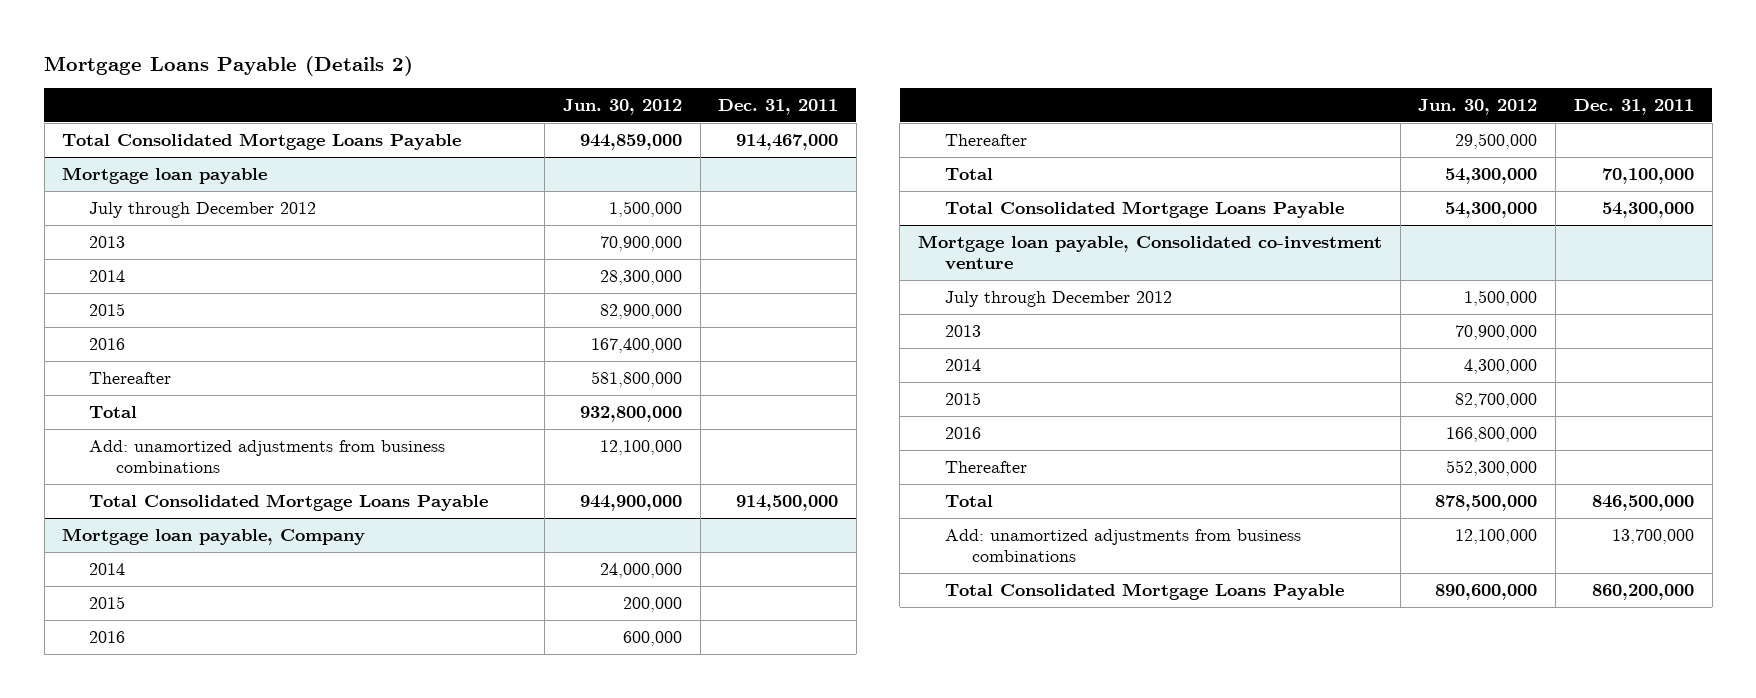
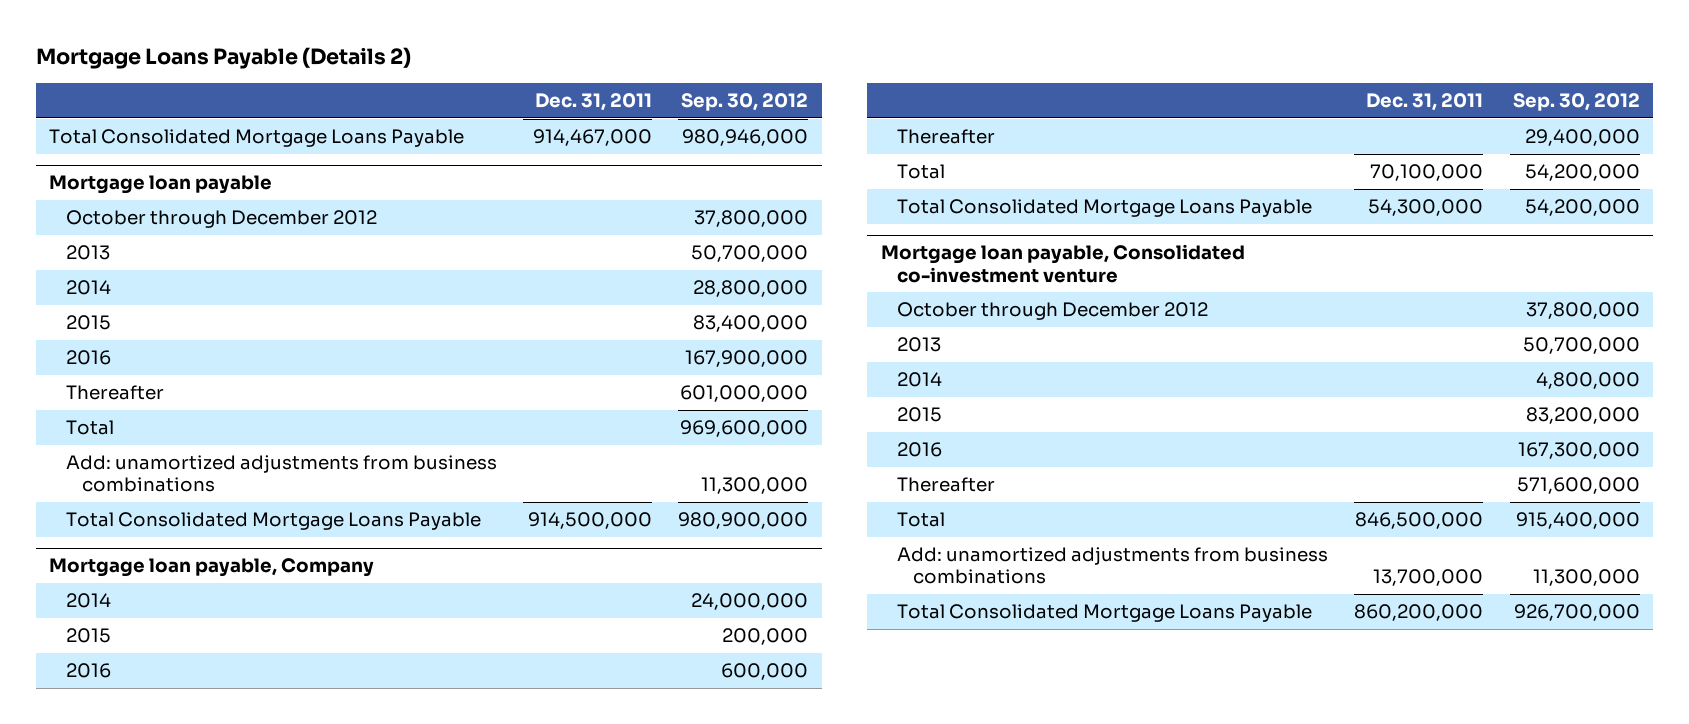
- | Jun. 30, 2012 | Dec. 31, 2011
+ | Dec. 31, 2011 | Sep. 30, 2012
@ Mortgage loan payable
- July through December 2012 | 1,500,000 |
+ October through December 2012 | | 37,800,000
@ Mortgage loan payable, Consolidated co-investment venture
- July through December 2012 | 1,500,000 |
+ October through December 2012 | | 37,800,000

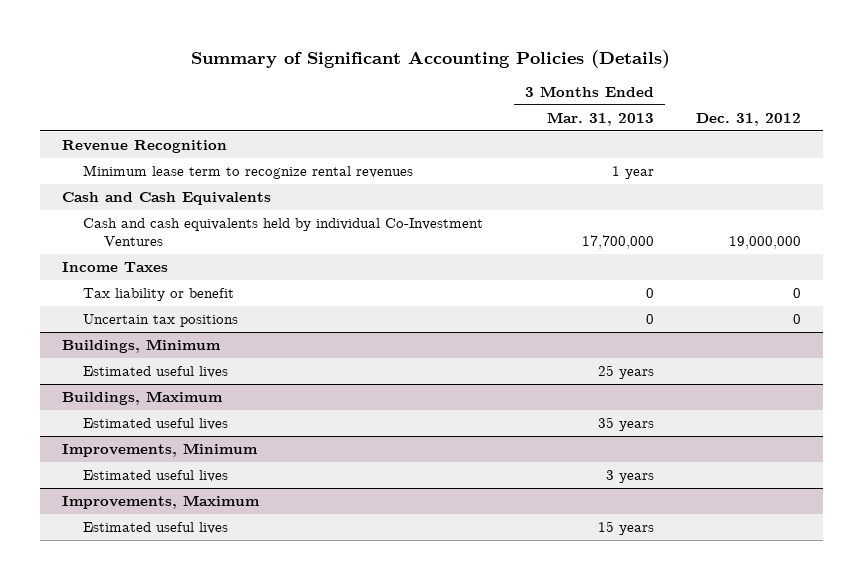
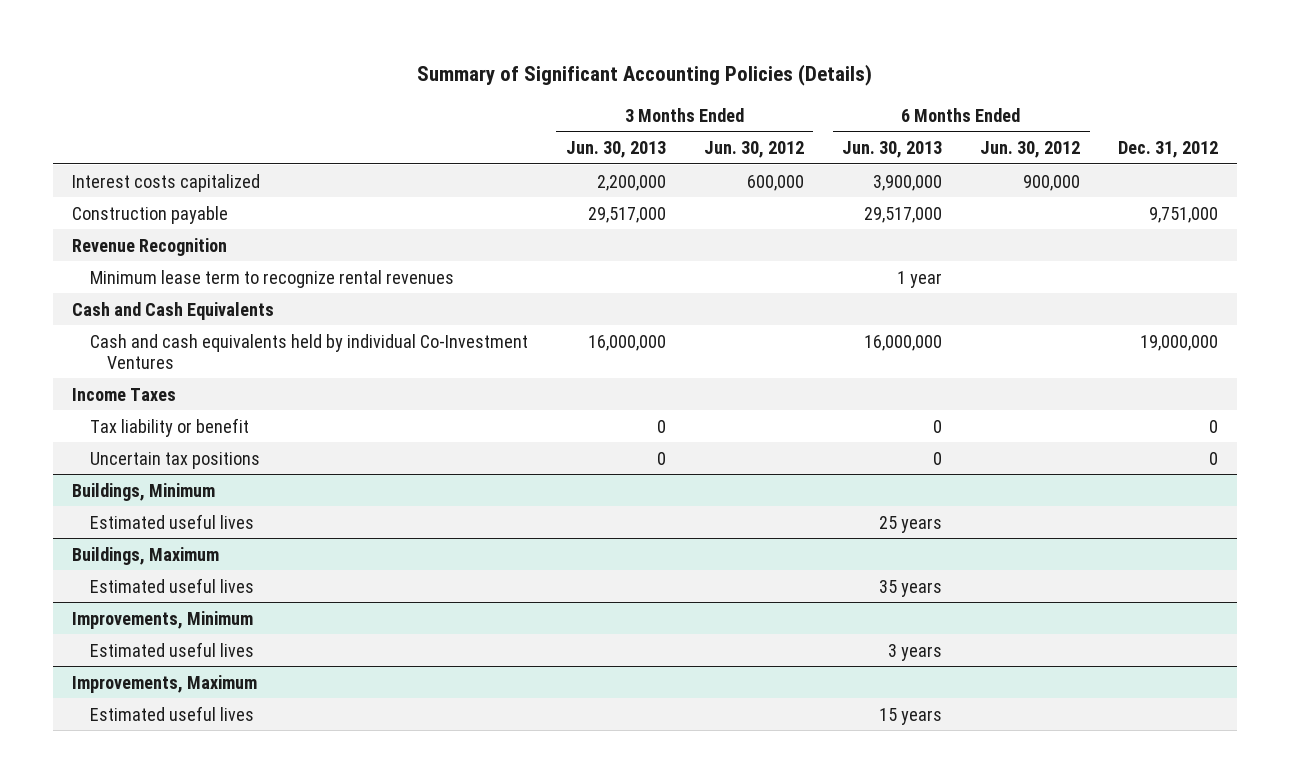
- | 3 Months Ended Mar. 31, 2013 | Dec. 31, 2012
+ | 3 Months Ended Jun. 30, 2013 | 3 Months Ended Jun. 30, 2012 | 6 Months Ended Jun. 30, 2013 | 6 Months Ended Jun. 30, 2012 | Dec. 31, 2012
+ Interest costs capitalized | 2,200,000 | 600,000 | 3,900,000 | 900,000 |
+ Construction payable | 29,517,000 | | 29,517,000 | | 9,751,000

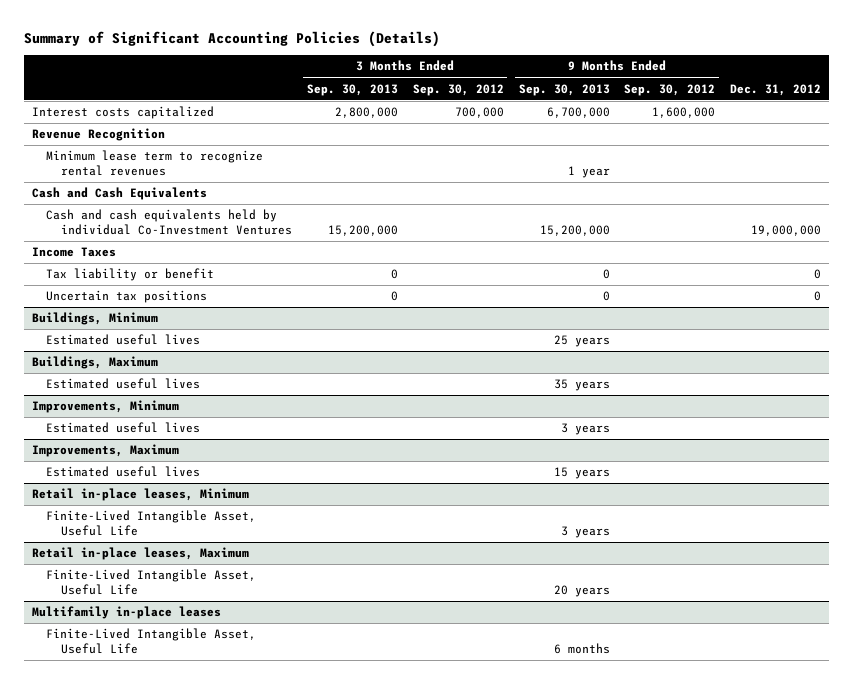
- | 3 Months Ended Jun. 30, 2013 | 3 Months Ended Jun. 30, 2012 | 6 Months Ended Jun. 30, 2013 | 6 Months Ended Jun. 30, 2012 | Dec. 31, 2012
+ | 3 Months Ended Sep. 30, 2013 | 3 Months Ended Sep. 30, 2012 | 9 Months Ended Sep. 30, 2013 | 9 Months Ended Sep. 30, 2012 | Dec. 31, 2012
- Construction payable | 29,517,000 | | 29,517,000 | | 9,751,000
+ Retail in-place leases, Minimum
+ Finite-Lived Intangible Asset, Useful Life | | | 3 years | |
+ Retail in-place leases, Maximum
+ Finite-Lived Intangible Asset, Useful Life | | | 20 years | |
+ Multifamily in-place leases
+ Finite-Lived Intangible Asset, Useful Life | | | 6 months | |

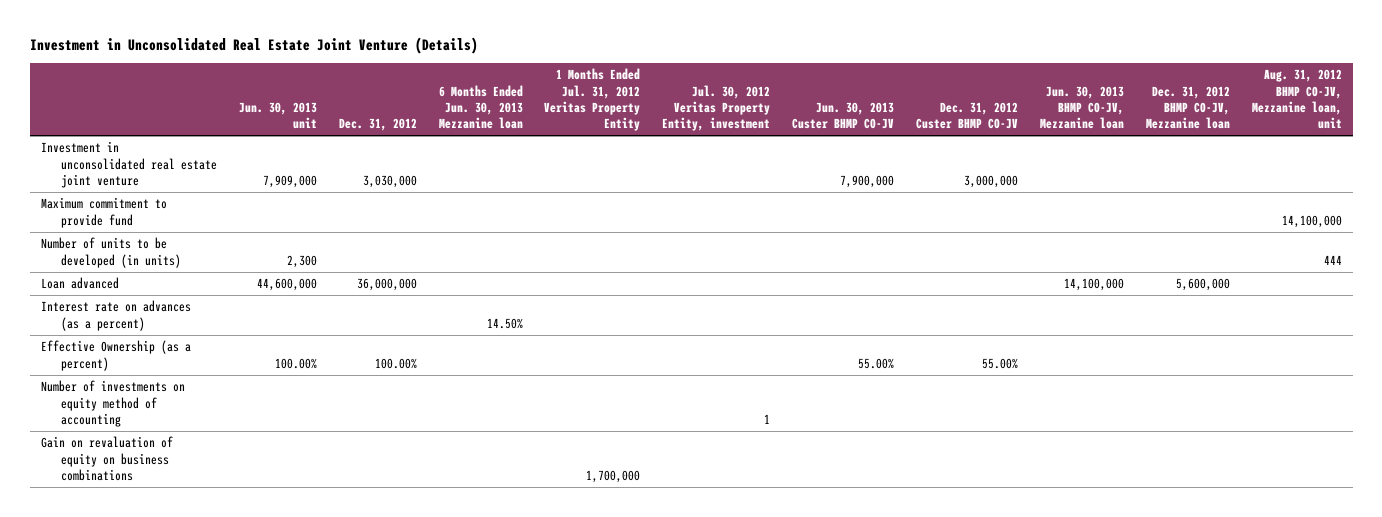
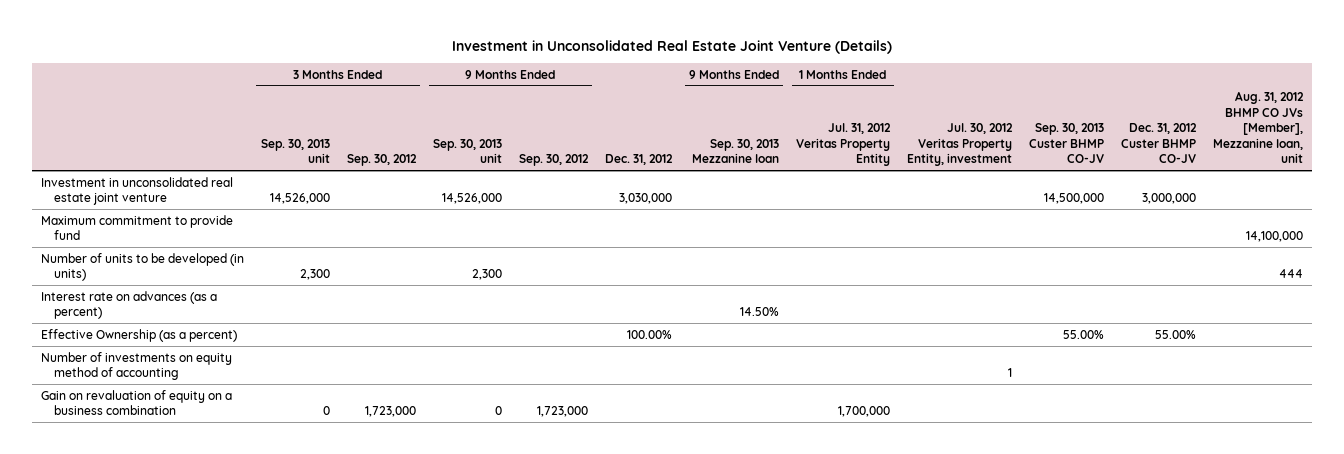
- | Jun. 30, 2013 unit | Dec. 31, 2012 | 6 Months Ended Jun. 30, 2013 Mezzanine loan | 1 Months Ended Jul. 31, 2012 Veritas Property Entity | Jul. 30, 2012 Veritas Property Entity, investment | Jun. 30, 2013 Custer BHMP CO-JV | Dec. 31, 2012 Custer BHMP CO-JV | Jun. 30, 2013 BHMP CO-JV, Mezzanine loan | Dec. 31, 2012 BHMP CO-JV, Mezzanine loan | Aug. 31, 2012 BHMP CO-JV, Mezzanine loan, unit
+ | 3 Months Ended Sep. 30, 2013 unit | 3 Months Ended Sep. 30, 2012 | 9 Months Ended Sep. 30, 2013 unit | 9 Months Ended Sep. 30, 2012 | Dec. 31, 2012 | 9 Months Ended Sep. 30, 2013 Mezzanine loan | 1 Months Ended Jul. 31, 2012 Veritas Property Entity | Jul. 30, 2012 Veritas Property Entity, investment | Sep. 30, 2013 Custer BHMP CO-JV | Dec. 31, 2012 Custer BHMP CO-JV | Aug. 31, 2012 BHMP CO JVs [Member], Mezzanine loan, unit
- Loan advanced | 44,600,000 | 36,000,000 | | | | | | 14,100,000 | 5,600,000 |
- Gain on revaluation of equity on business combinations | | | | 1,700,000 | | | | | |
+ Gain on revaluation of equity on a business combination | 0 | 1,723,000 | 0 | 1,723,000 | | | 1,700,000 | | | |

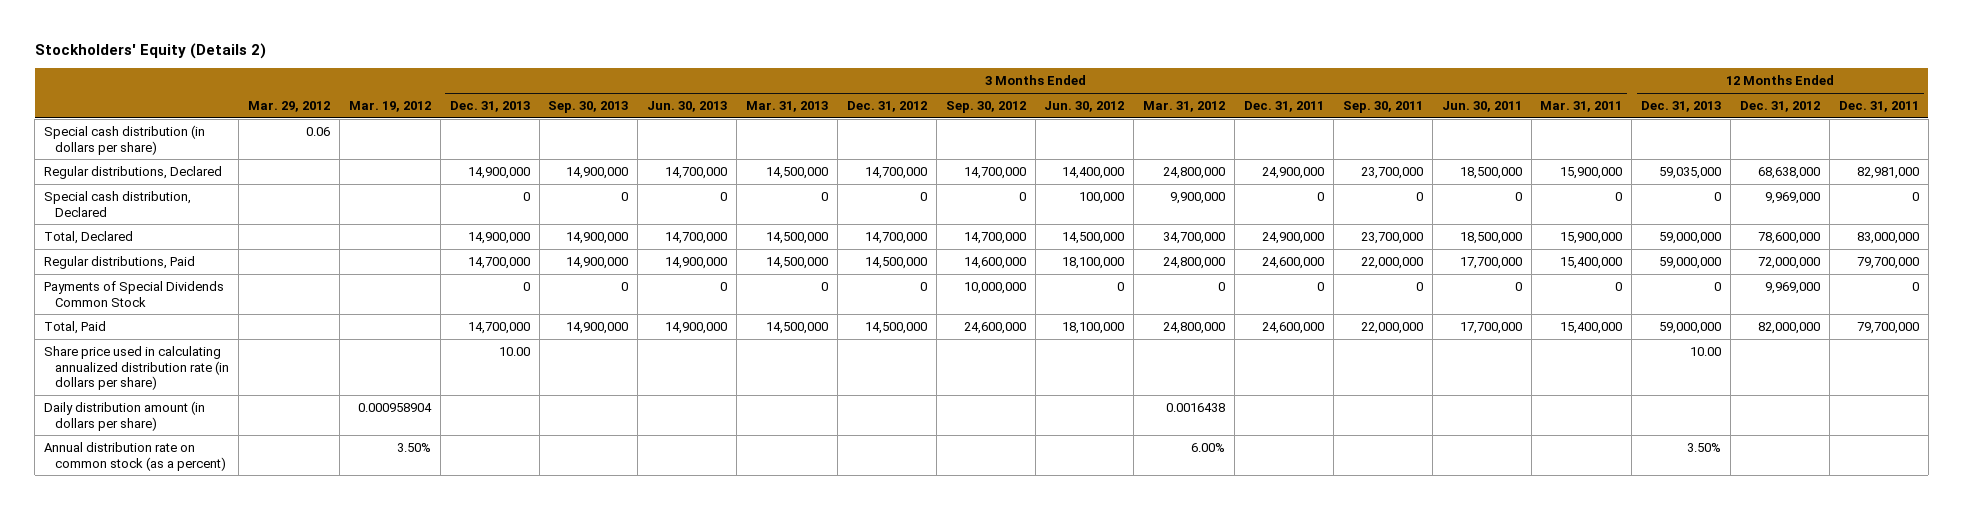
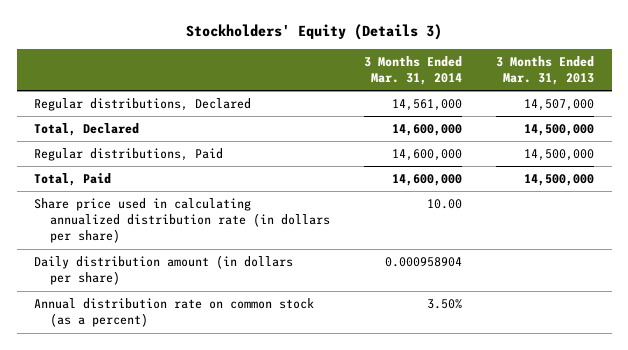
- Stockholders' Equity (Details 2)
+ Stockholders' Equity (Details 3)
- | Mar. 29, 2012 | Mar. 19, 2012 | 3 Months Ended Dec. 31, 2013 | 3 Months Ended Sep. 30, 2013 | 3 Months Ended Jun. 30, 2013 | 3 Months Ended Mar. 31, 2013 | 3 Months Ended Dec. 31, 2012 | 3 Months Ended Sep. 30, 2012 | 3 Months Ended Jun. 30, 2012 | 3 Months Ended Mar. 31, 2012 | 3 Months Ended Dec. 31, 2011 | 3 Months Ended Sep. 30, 2011 | 3 Months Ended Jun. 30, 2011 | 3 Months Ended Mar. 31, 2011 | 12 Months Ended Dec. 31, 2013 | 12 Months Ended Dec. 31, 2012 | 12 Months Ended Dec. 31, 2011
+ | 3 Months Ended Mar. 31, 2014 | 3 Months Ended Mar. 31, 2013
- Special cash distribution (in dollars per share) | 0.06 | | | | | | | | | | | | | | | |
- Regular distributions, Declared | | | 14,900,000 | 14,900,000 | 14,700,000 | 14,500,000 | 14,700,000 | 14,700,000 | 14,400,000 | 24,800,000 | 24,900,000 | 23,700,000 | 18,500,000 | 15,900,000 | 59,035,000 | 68,638,000 | 82,981,000
- Special cash distribution, Declared | | | 0 | 0 | 0 | 0 | 0 | 0 | 100,000 | 9,900,000 | 0 | 0 | 0 | 0 | 0 | 9,969,000 | 0
+ Regular distributions, Declared | 14,561,000 | 14,507,000
- Payments of Special Dividends Common Stock | | | 0 | 0 | 0 | 0 | 0 | 10,000,000 | 0 | 0 | 0 | 0 | 0 | 0 | 0 | 9,969,000 | 0

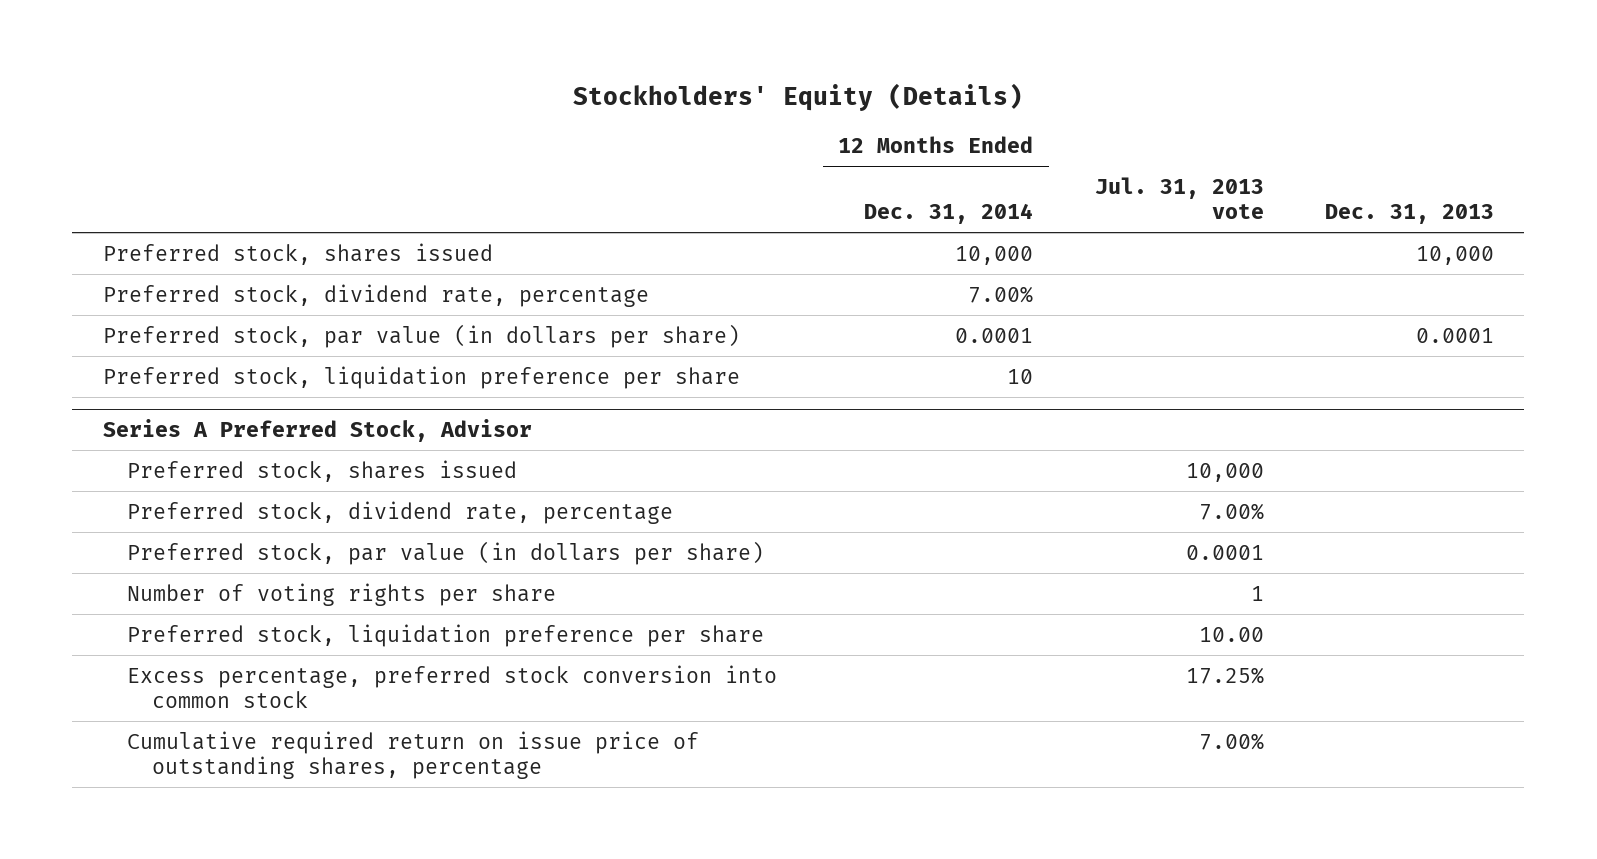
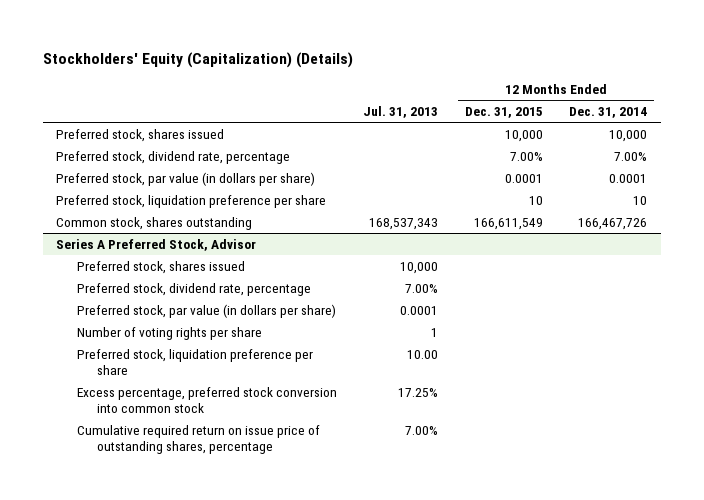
- Stockholders' Equity (Details)
+ Stockholders' Equity (Capitalization) (Details)
- | 12 Months Ended Dec. 31, 2014 | Jul. 31, 2013 vote | Dec. 31, 2013
+ | Jul. 31, 2013 | 12 Months Ended Dec. 31, 2015 | 12 Months Ended Dec. 31, 2014
+ Common stock, shares outstanding | 168,537,343 | 166,611,549 | 166,467,726

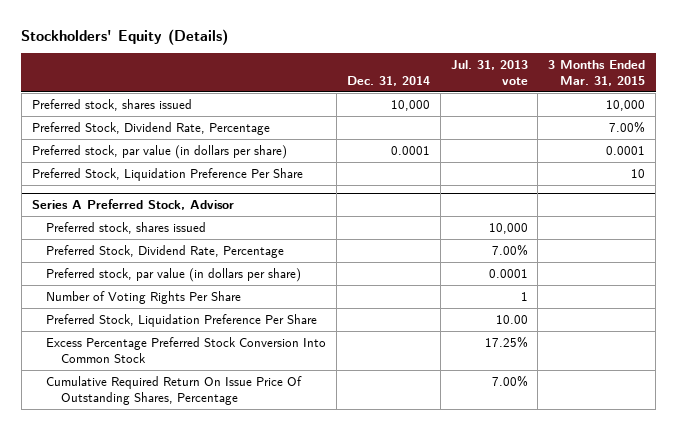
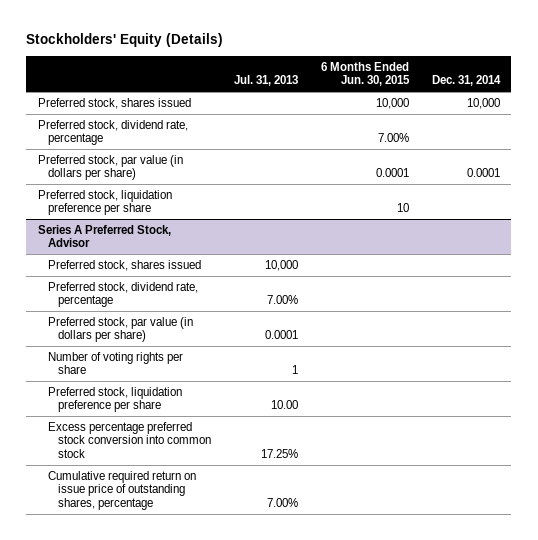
- | Dec. 31, 2014 | Jul. 31, 2013 vote | 3 Months Ended Mar. 31, 2015
+ | Jul. 31, 2013 | 6 Months Ended Jun. 30, 2015 | Dec. 31, 2014
- Preferred Stock, Dividend Rate, Percentage | | | 7.00%
+ Preferred stock, dividend rate, percentage | | 7.00% |
- Preferred Stock, Liquidation Preference Per Share | | | 10
+ Preferred stock, liquidation preference per share | | 10 |
@ Series A Preferred Stock, Advisor
- Preferred Stock, Dividend Rate, Percentage | | 7.00% |
+ Preferred stock, dividend rate, percentage | 7.00% | |
- Number of Voting Rights Per Share | | 1 |
- Preferred Stock, Liquidation Preference Per Share | | 10.00 |
- Excess Percentage Preferred Stock Conversion Into Common Stock | | 17.25% |
- Cumulative Required Return On Issue Price Of Outstanding Shares, Percentage | | 7.00% |
+ Number of voting rights per share | 1 | |
+ Preferred stock, liquidation preference per share | 10.00 | |
+ Excess percentage preferred stock conversion into common stock | 17.25% | |
+ Cumulative required return on issue price of outstanding shares, percentage | 7.00% | |

